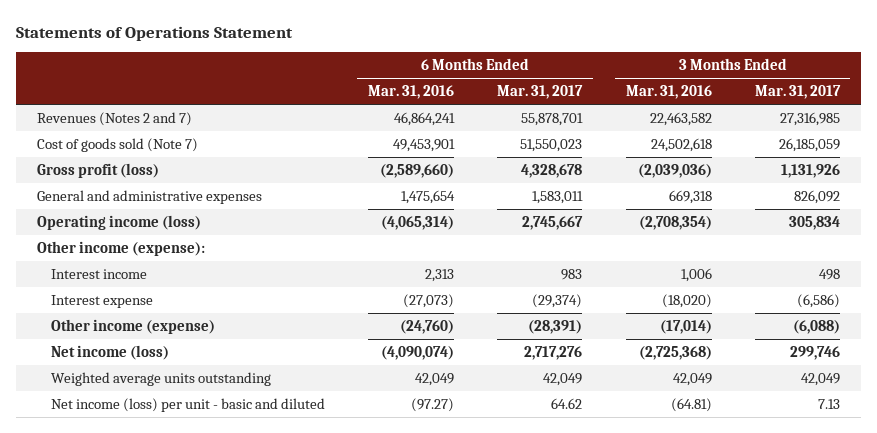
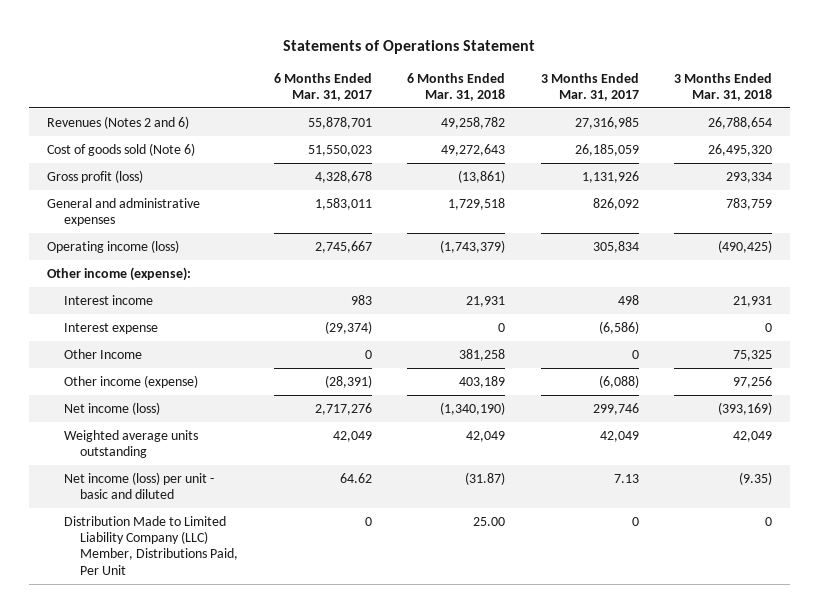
- | 6 Months Ended Mar. 31, 2016 | 6 Months Ended Mar. 31, 2017 | 3 Months Ended Mar. 31, 2016 | 3 Months Ended Mar. 31, 2017
+ | 6 Months Ended Mar. 31, 2017 | 6 Months Ended Mar. 31, 2018 | 3 Months Ended Mar. 31, 2017 | 3 Months Ended Mar. 31, 2018
- Revenues (Notes 2 and 7) | 46,864,241 | 55,878,701 | 22,463,582 | 27,316,985
- Cost of goods sold (Note 7) | 49,453,901 | 51,550,023 | 24,502,618 | 26,185,059
+ Revenues (Notes 2 and 6) | 55,878,701 | 49,258,782 | 27,316,985 | 26,788,654
+ Cost of goods sold (Note 6) | 51,550,023 | 49,272,643 | 26,185,059 | 26,495,320
+ Other Income | 0 | 381,258 | 0 | 75,325
+ Distribution Made to Limited Liability Company (LLC) Member, Distributions Paid, Per Unit | 0 | 25.00 | 0 | 0

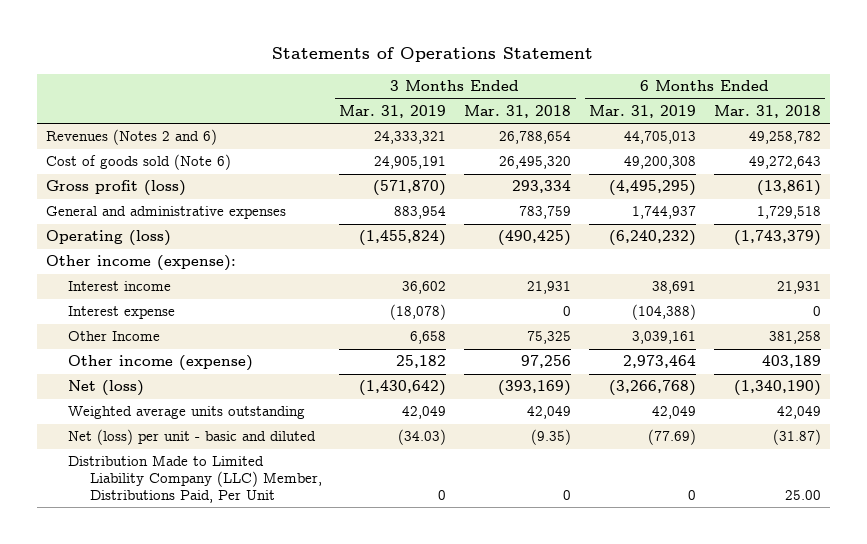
- | 6 Months Ended Mar. 31, 2017 | 6 Months Ended Mar. 31, 2018 | 3 Months Ended Mar. 31, 2017 | 3 Months Ended Mar. 31, 2018
+ | 3 Months Ended Mar. 31, 2019 | 3 Months Ended Mar. 31, 2018 | 6 Months Ended Mar. 31, 2019 | 6 Months Ended Mar. 31, 2018
- Operating income (loss) | 2,745,667 | (1,743,379) | 305,834 | (490,425)
+ Operating (loss) | (1,455,824) | (490,425) | (6,240,232) | (1,743,379)
- Net income (loss) | 2,717,276 | (1,340,190) | 299,746 | (393,169)
+ Net (loss) | (1,430,642) | (393,169) | (3,266,768) | (1,340,190)
- Net income (loss) per unit - basic and diluted | 64.62 | (31.87) | 7.13 | (9.35)
+ Net (loss) per unit - basic and diluted | (34.03) | (9.35) | (77.69) | (31.87)

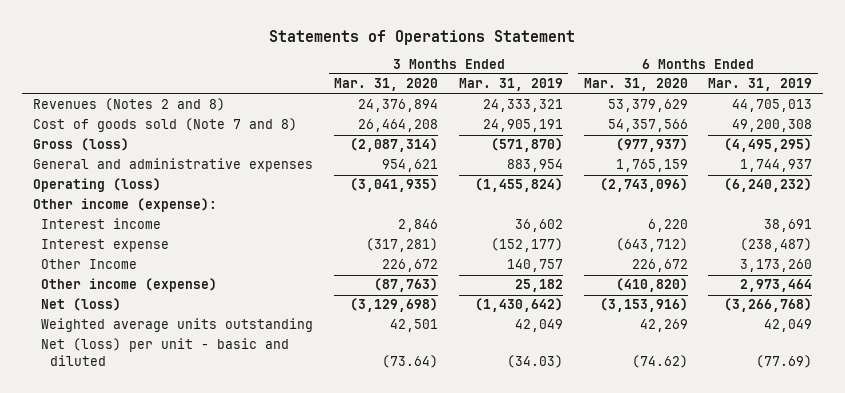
- | 3 Months Ended Mar. 31, 2019 | 3 Months Ended Mar. 31, 2018 | 6 Months Ended Mar. 31, 2019 | 6 Months Ended Mar. 31, 2018
+ | 3 Months Ended Mar. 31, 2020 | 3 Months Ended Mar. 31, 2019 | 6 Months Ended Mar. 31, 2020 | 6 Months Ended Mar. 31, 2019
- Revenues (Notes 2 and 6) | 24,333,321 | 26,788,654 | 44,705,013 | 49,258,782
- Cost of goods sold (Note 6) | 24,905,191 | 26,495,320 | 49,200,308 | 49,272,643
- Gross profit (loss) | (571,870) | 293,334 | (4,495,295) | (13,861)
+ Revenues (Notes 2 and 8) | 24,376,894 | 24,333,321 | 53,379,629 | 44,705,013
+ Cost of goods sold (Note 7 and 8) | 26,464,208 | 24,905,191 | 54,357,566 | 49,200,308
+ Gross (loss) | (2,087,314) | (571,870) | (977,937) | (4,495,295)
- Interest expense | (18,078) | 0 | (104,388) | 0
- Other Income | 6,658 | 75,325 | 3,039,161 | 381,258
+ Interest expense | (317,281) | (152,177) | (643,712) | (238,487)
+ Other Income | 226,672 | 140,757 | 226,672 | 3,173,260
- Distribution Made to Limited Liability Company (LLC) Member, Distributions Paid, Per Unit | 0 | 0 | 0 | 25.00

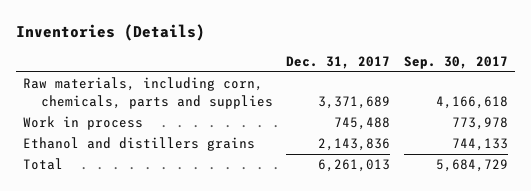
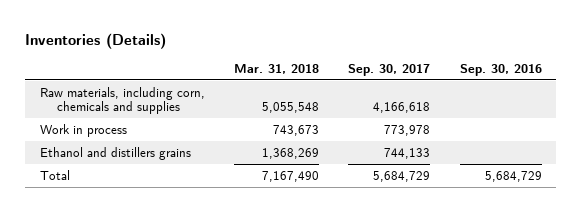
- | Dec. 31, 2017 | Sep. 30, 2017
+ | Mar. 31, 2018 | Sep. 30, 2017 | Sep. 30, 2016
- Raw materials, including corn, chemicals, parts and supplies | 3,371,689 | 4,166,618
+ Raw materials, including corn, chemicals and supplies | 5,055,548 | 4,166,618 |

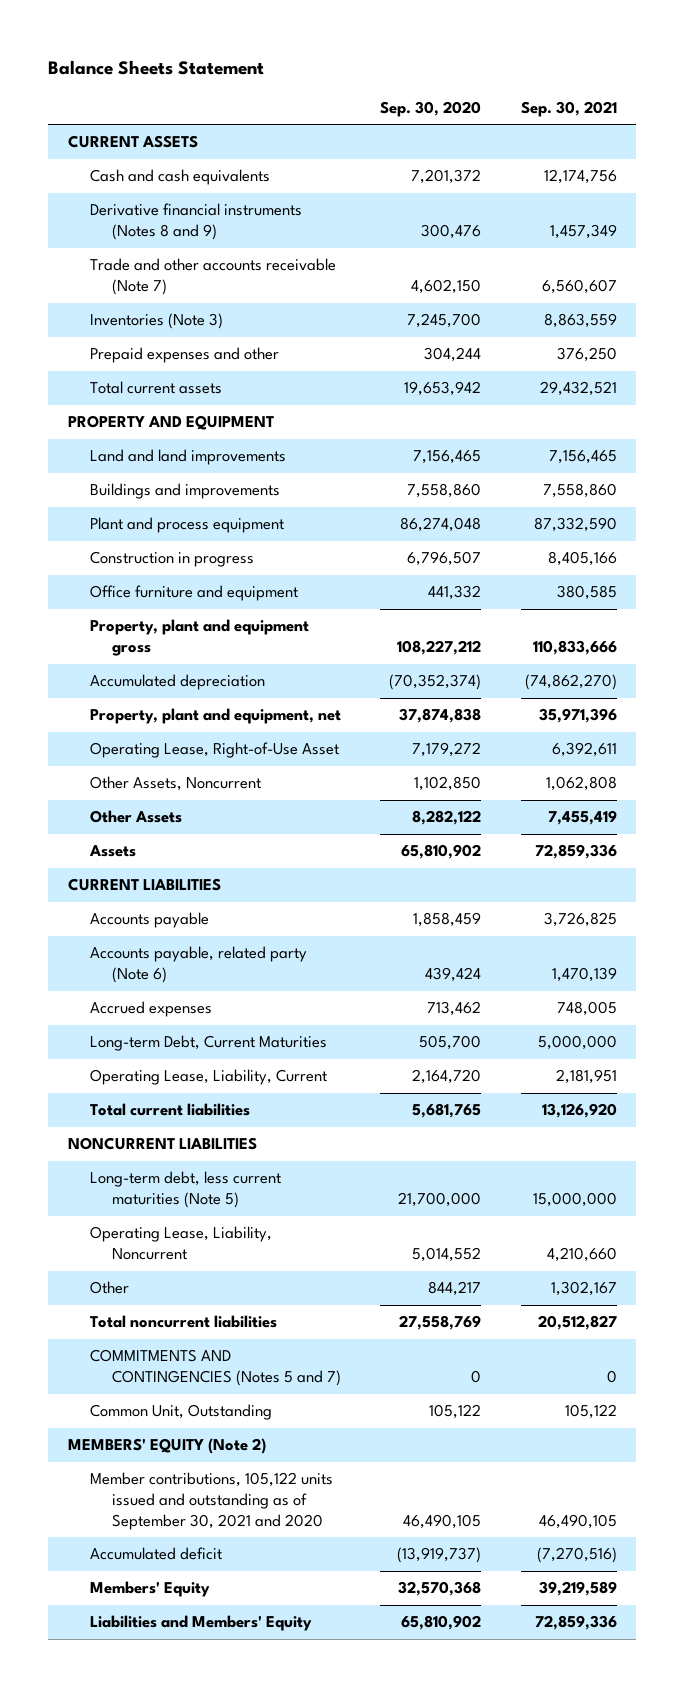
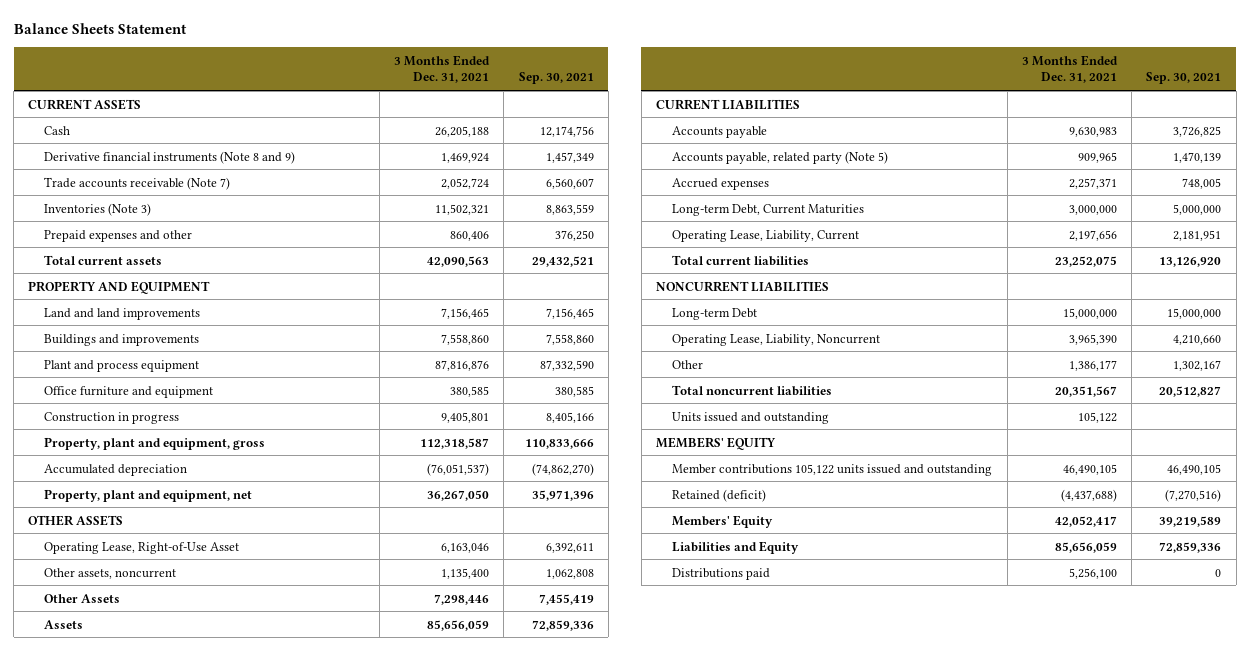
- | Sep. 30, 2020 | Sep. 30, 2021
+ | 3 Months Ended Dec. 31, 2021 | Sep. 30, 2021
- Cash and cash equivalents | 7,201,372 | 12,174,756
- Derivative financial instruments (Notes 8 and 9) | 300,476 | 1,457,349
- Trade and other accounts receivable (Note 7) | 4,602,150 | 6,560,607
+ Cash | 26,205,188 | 12,174,756
+ Derivative financial instruments (Note 8 and 9) | 1,469,924 | 1,457,349
+ Trade accounts receivable (Note 7) | 2,052,724 | 6,560,607
- Property, plant and equipment gross | 108,227,212 | 110,833,666
moved down: Construction in progress | 9,405,801 | 8,405,166
+ Property, plant and equipment, gross | 112,318,587 | 110,833,666
+ OTHER ASSETS
- Other Assets, Noncurrent | 1,102,850 | 1,062,808
+ Other assets, noncurrent | 1,135,400 | 1,062,808
- Accounts payable, related party (Note 6) | 439,424 | 1,470,139
+ Accounts payable, related party (Note 5) | 909,965 | 1,470,139
- Long-term debt, less current maturities (Note 5) | 21,700,000 | 15,000,000
+ Long-term Debt | 15,000,000 | 15,000,000
- COMMITMENTS AND CONTINGENCIES (Notes 5 and 7) | 0 | 0
- Common Unit, Outstanding | 105,122 | 105,122
- MEMBERS' EQUITY (Note 2)
- Member contributions, 105,122 units issued and outstanding as of September 30, 2021 and 2020 | 46,490,105 | 46,490,105
- Accumulated deficit | (13,919,737) | (7,270,516)
+ Units issued and outstanding | 105,122 |
+ MEMBERS' EQUITY
+ Member contributions 105,122 units issued and outstanding | 46,490,105 | 46,490,105
+ Retained (deficit) | (4,437,688) | (7,270,516)
- Liabilities and Members' Equity | 65,810,902 | 72,859,336
+ Liabilities and Equity | 85,656,059 | 72,859,336
+ Distributions paid | 5,256,100 | 0

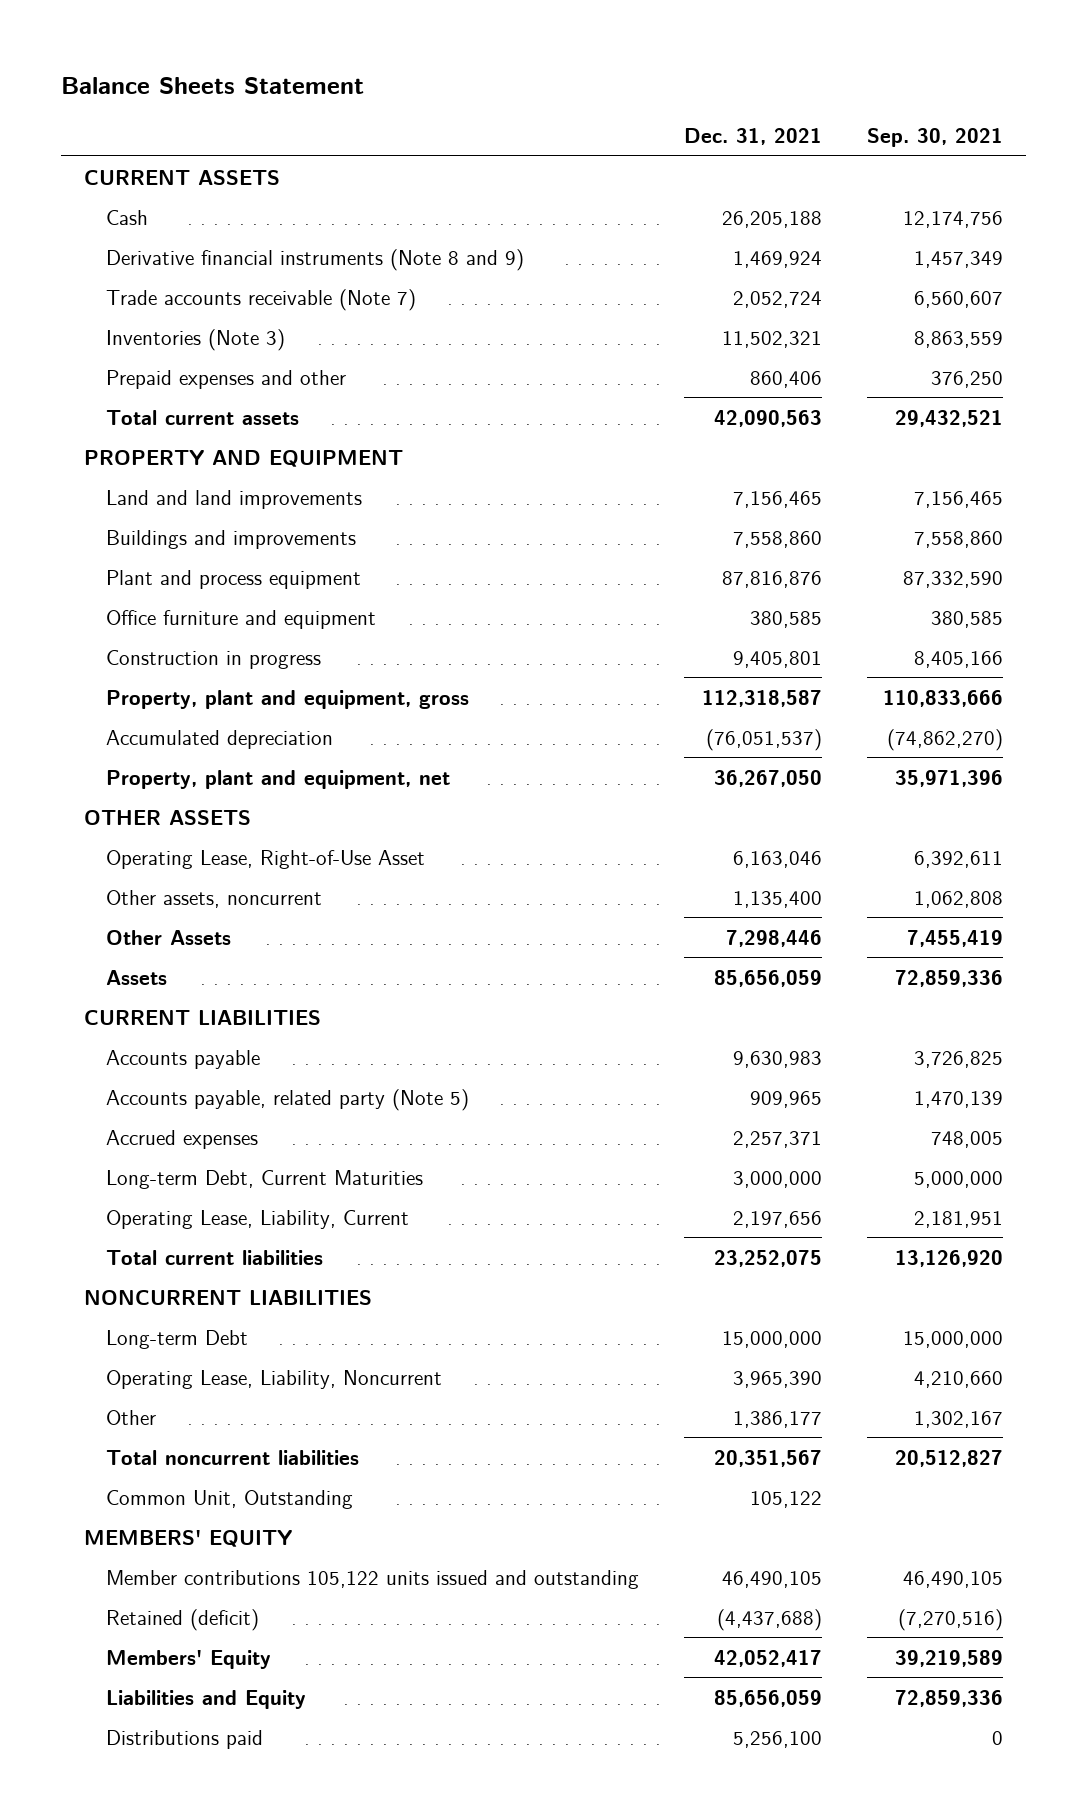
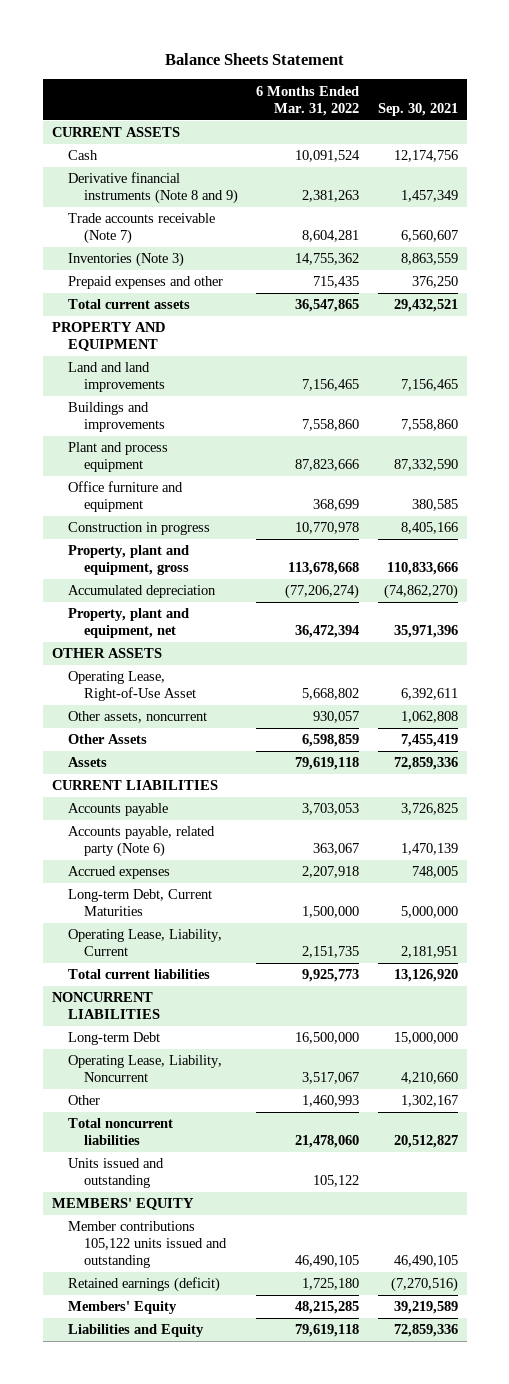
- | Dec. 31, 2021 | Sep. 30, 2021
+ | 6 Months Ended Mar. 31, 2022 | Sep. 30, 2021
- Accounts payable, related party (Note 5) | 909,965 | 1,470,139
+ Accounts payable, related party (Note 6) | 363,067 | 1,470,139
- Common Unit, Outstanding | 105,122 |
+ Units issued and outstanding | 105,122 |
- Retained (deficit) | (4,437,688) | (7,270,516)
+ Retained earnings (deficit) | 1,725,180 | (7,270,516)
- Distributions paid | 5,256,100 | 0

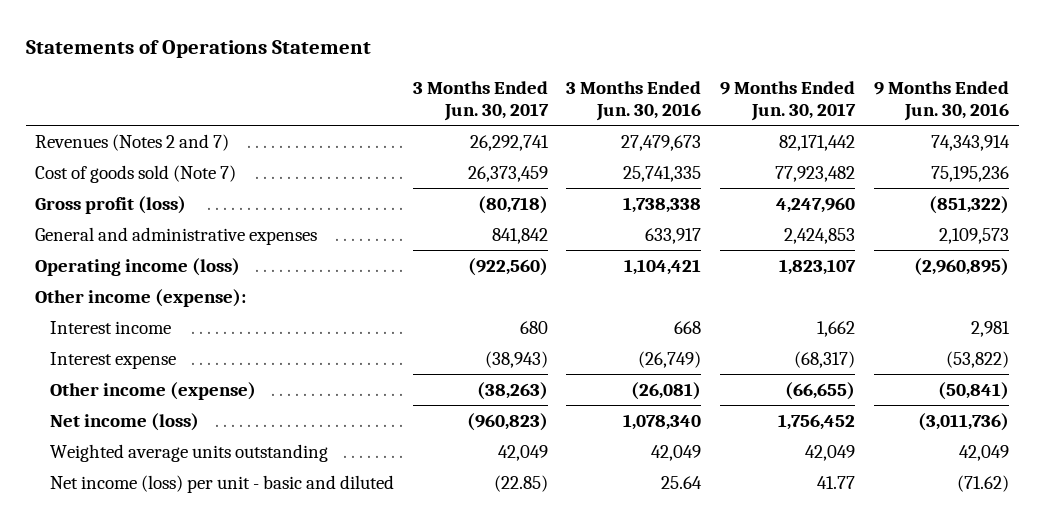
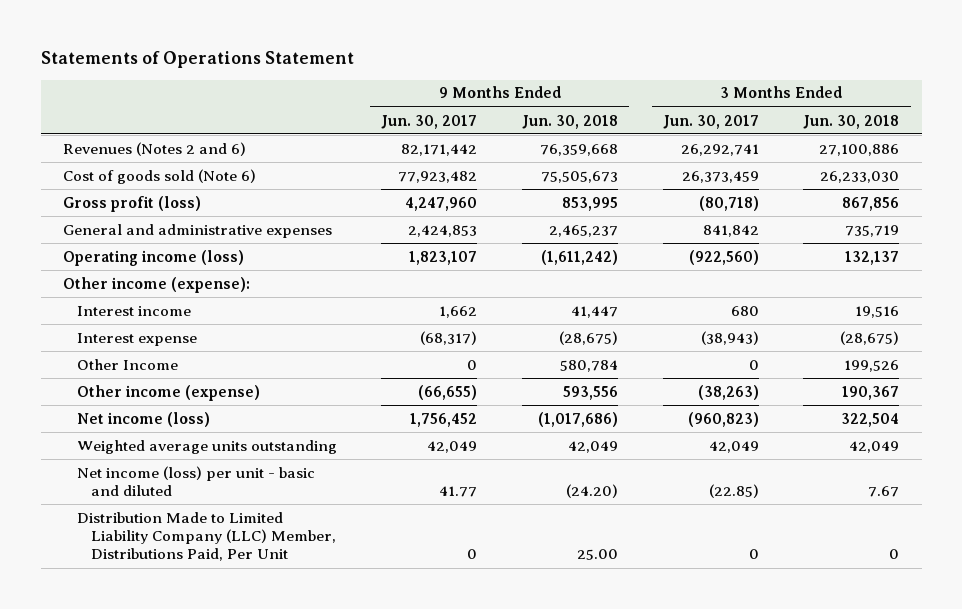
- | 3 Months Ended Jun. 30, 2017 | 3 Months Ended Jun. 30, 2016 | 9 Months Ended Jun. 30, 2017 | 9 Months Ended Jun. 30, 2016
+ | 9 Months Ended Jun. 30, 2017 | 9 Months Ended Jun. 30, 2018 | 3 Months Ended Jun. 30, 2017 | 3 Months Ended Jun. 30, 2018
- Revenues (Notes 2 and 7) | 26,292,741 | 27,479,673 | 82,171,442 | 74,343,914
- Cost of goods sold (Note 7) | 26,373,459 | 25,741,335 | 77,923,482 | 75,195,236
+ Revenues (Notes 2 and 6) | 82,171,442 | 76,359,668 | 26,292,741 | 27,100,886
+ Cost of goods sold (Note 6) | 77,923,482 | 75,505,673 | 26,373,459 | 26,233,030
+ Other Income | 0 | 580,784 | 0 | 199,526
+ Distribution Made to Limited Liability Company (LLC) Member, Distributions Paid, Per Unit | 0 | 25.00 | 0 | 0

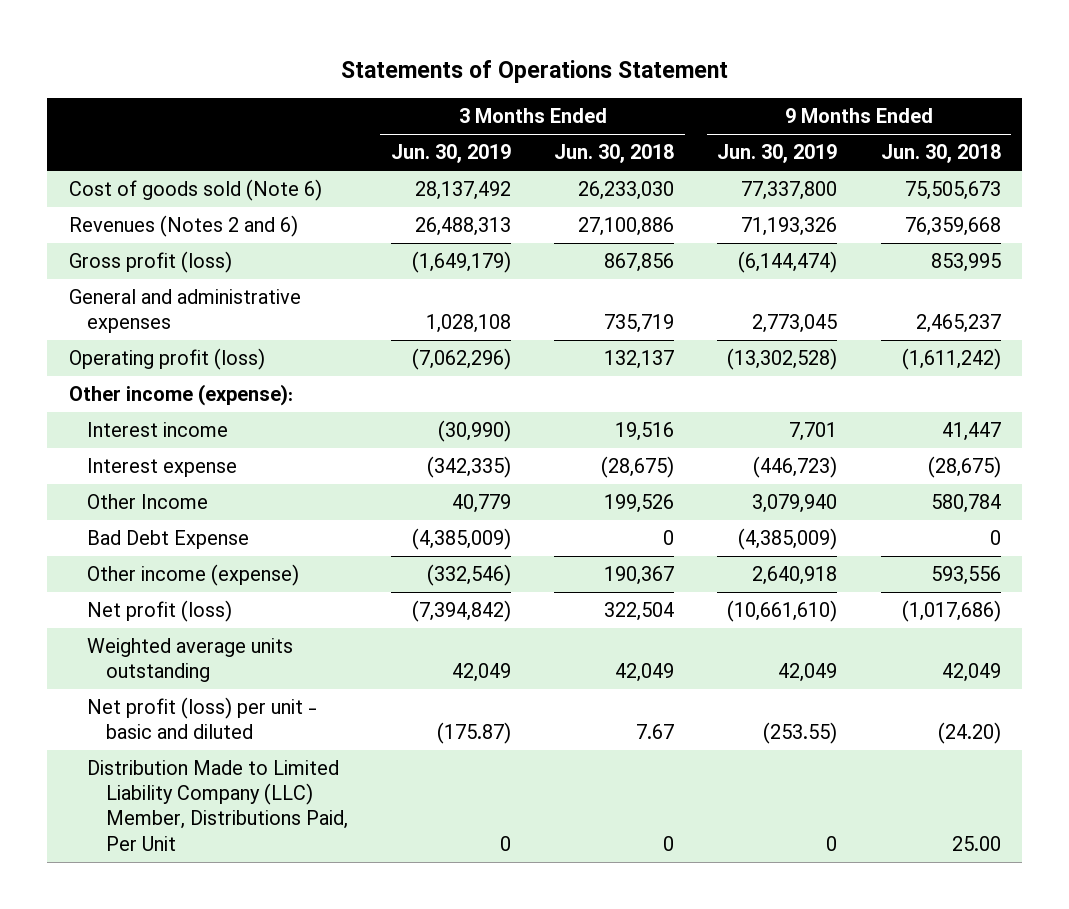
- | 9 Months Ended Jun. 30, 2017 | 9 Months Ended Jun. 30, 2018 | 3 Months Ended Jun. 30, 2017 | 3 Months Ended Jun. 30, 2018
+ | 3 Months Ended Jun. 30, 2019 | 3 Months Ended Jun. 30, 2018 | 9 Months Ended Jun. 30, 2019 | 9 Months Ended Jun. 30, 2018
moved down: Revenues (Notes 2 and 6) | 26,488,313 | 27,100,886 | 71,193,326 | 76,359,668
- Operating income (loss) | 1,823,107 | (1,611,242) | (922,560) | 132,137
+ Operating profit (loss) | (7,062,296) | 132,137 | (13,302,528) | (1,611,242)
+ Bad Debt Expense | (4,385,009) | 0 | (4,385,009) | 0
- Net income (loss) | 1,756,452 | (1,017,686) | (960,823) | 322,504
+ Net profit (loss) | (7,394,842) | 322,504 | (10,661,610) | (1,017,686)
- Net income (loss) per unit - basic and diluted | 41.77 | (24.20) | (22.85) | 7.67
+ Net profit (loss) per unit - basic and diluted | (175.87) | 7.67 | (253.55) | (24.20)

